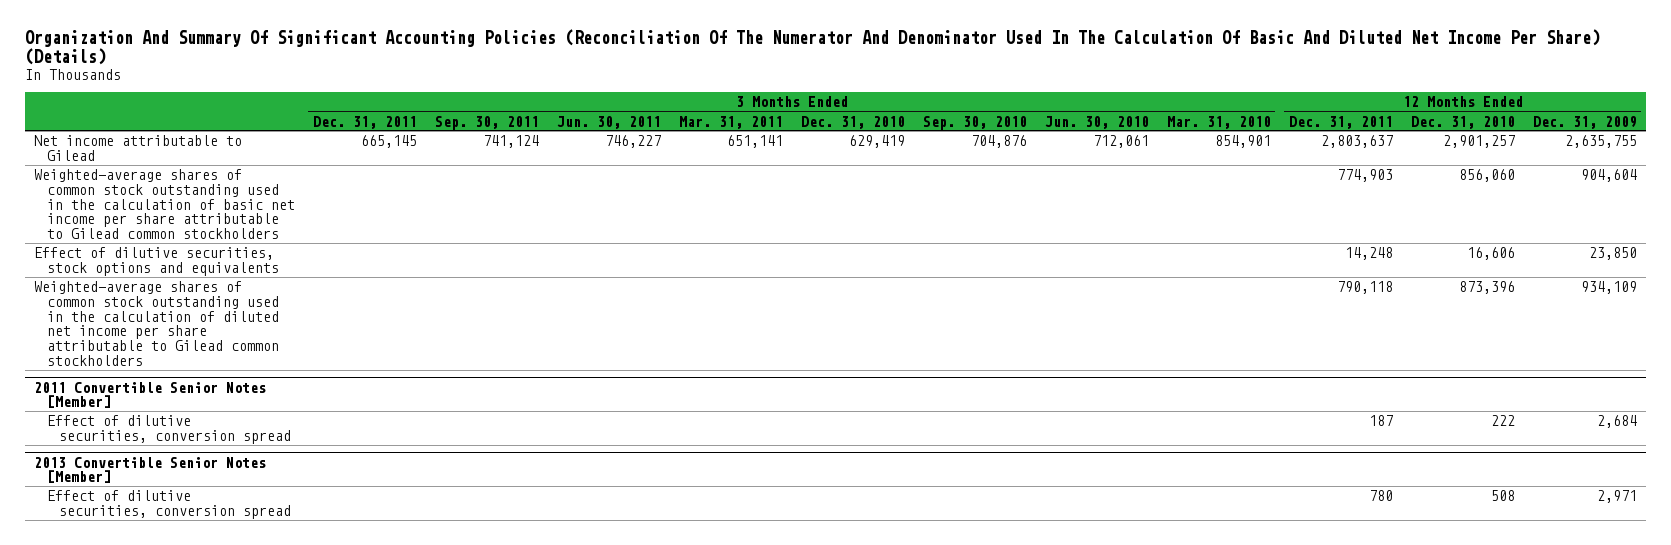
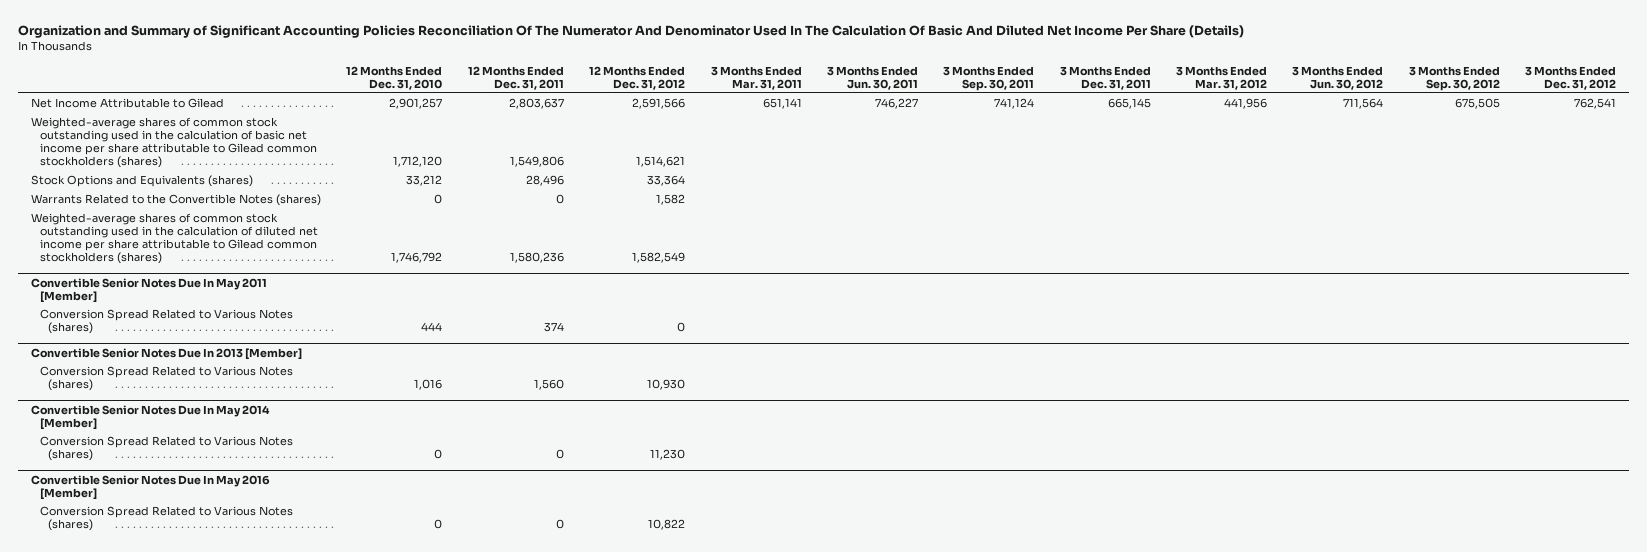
- Organization And Summary Of Significant Accounting Policies (Reconciliation Of The Numerator And Denominator Used In The Calculation Of Basic And Diluted Net Income Per Share) (Details)
+ Organization and Summary of Significant Accounting Policies Reconciliation Of The Numerator And Denominator Used In The Calculation Of Basic And Diluted Net Income Per Share (Details)
- | 3 Months Ended Dec. 31, 2011 | 3 Months Ended Sep. 30, 2011 | 3 Months Ended Jun. 30, 2011 | 3 Months Ended Mar. 31, 2011 | 3 Months Ended Dec. 31, 2010 | 3 Months Ended Sep. 30, 2010 | 3 Months Ended Jun. 30, 2010 | 3 Months Ended Mar. 31, 2010 | 12 Months Ended Dec. 31, 2011 | 12 Months Ended Dec. 31, 2010 | 12 Months Ended Dec. 31, 2009
+ | 12 Months Ended Dec. 31, 2010 | 12 Months Ended Dec. 31, 2011 | 12 Months Ended Dec. 31, 2012 | 3 Months Ended Mar. 31, 2011 | 3 Months Ended Jun. 30, 2011 | 3 Months Ended Sep. 30, 2011 | 3 Months Ended Dec. 31, 2011 | 3 Months Ended Mar. 31, 2012 | 3 Months Ended Jun. 30, 2012 | 3 Months Ended Sep. 30, 2012 | 3 Months Ended Dec. 31, 2012
- Net income attributable to Gilead | 665,145 | 741,124 | 746,227 | 651,141 | 629,419 | 704,876 | 712,061 | 854,901 | 2,803,637 | 2,901,257 | 2,635,755
- Weighted-average shares of common stock outstanding used in the calculation of basic net income per share attributable to Gilead common stockholders | | | | | | | | | 774,903 | 856,060 | 904,604
- Effect of dilutive securities, stock options and equivalents | | | | | | | | | 14,248 | 16,606 | 23,850
- Weighted-average shares of common stock outstanding used in the calculation of diluted net income per share attributable to Gilead common stockholders | | | | | | | | | 790,118 | 873,396 | 934,109
- 2011 Convertible Senior Notes [Member]
- Effect of dilutive securities, conversion spread | | | | | | | | | 187 | 222 | 2,684
- 2013 Convertible Senior Notes [Member]
- Effect of dilutive securities, conversion spread | | | | | | | | | 780 | 508 | 2,971
+ Net Income Attributable to Gilead | 2,901,257 | 2,803,637 | 2,591,566 | 651,141 | 746,227 | 741,124 | 665,145 | 441,956 | 711,564 | 675,505 | 762,541
+ Weighted-average shares of common stock outstanding used in the calculation of basic net income per share attributable to Gilead common stockholders (shares) | 1,712,120 | 1,549,806 | 1,514,621 | | | | | | | |
+ Stock Options and Equivalents (shares) | 33,212 | 28,496 | 33,364 | | | | | | | |
+ Warrants Related to the Convertible Notes (shares) | 0 | 0 | 1,582 | | | | | | | |
+ Weighted-average shares of common stock outstanding used in the calculation of diluted net income per share attributable to Gilead common stockholders (shares) | 1,746,792 | 1,580,236 | 1,582,549 | | | | | | | |
+ Convertible Senior Notes Due In May 2011 [Member]
+ Conversion Spread Related to Various Notes (shares) | 444 | 374 | 0 | | | | | | | |
+ Convertible Senior Notes Due In 2013 [Member]
+ Conversion Spread Related to Various Notes (shares) | 1,016 | 1,560 | 10,930 | | | | | | | |
+ Convertible Senior Notes Due In May 2014 [Member]
+ Conversion Spread Related to Various Notes (shares) | 0 | 0 | 11,230 | | | | | | | |
+ Convertible Senior Notes Due In May 2016 [Member]
+ Conversion Spread Related to Various Notes (shares) | 0 | 0 | 10,822 | | | | | | | |

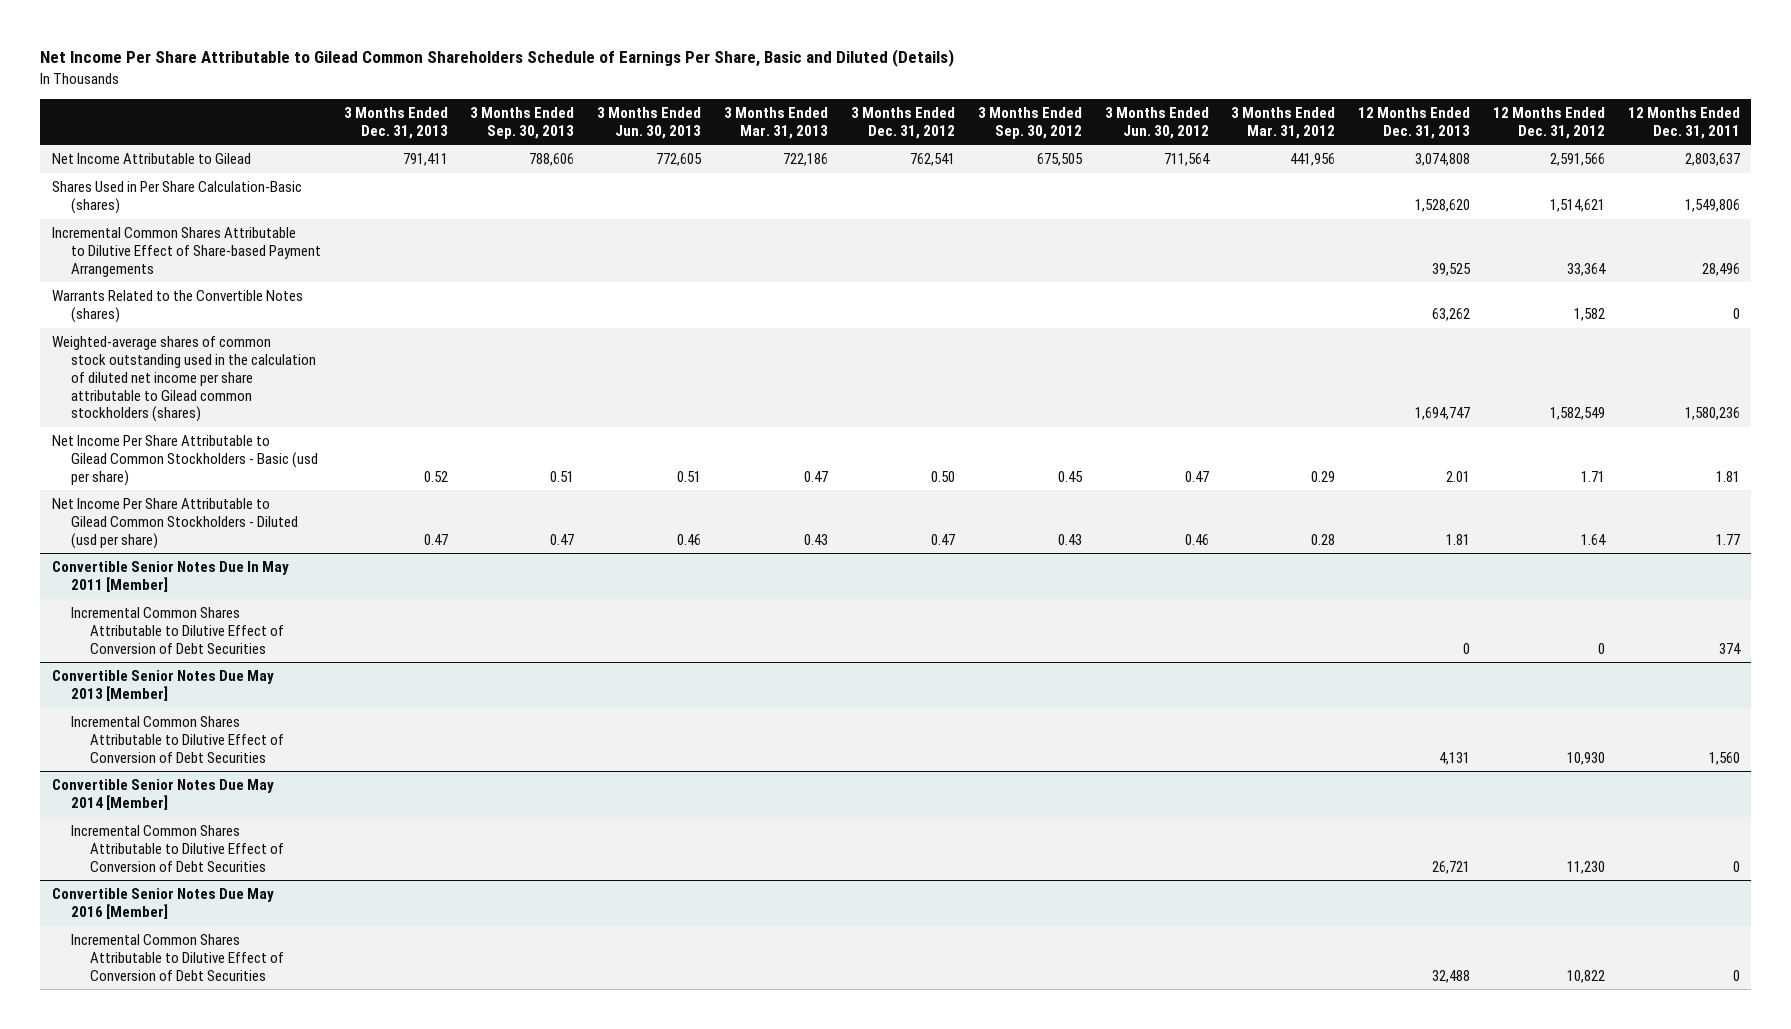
- Organization and Summary of Significant Accounting Policies Reconciliation Of The Numerator And Denominator Used In The Calculation Of Basic And Diluted Net Income Per Share (Details)
+ Net Income Per Share Attributable to Gilead Common Shareholders Schedule of Earnings Per Share, Basic and Diluted (Details)
- | 12 Months Ended Dec. 31, 2010 | 12 Months Ended Dec. 31, 2011 | 12 Months Ended Dec. 31, 2012 | 3 Months Ended Mar. 31, 2011 | 3 Months Ended Jun. 30, 2011 | 3 Months Ended Sep. 30, 2011 | 3 Months Ended Dec. 31, 2011 | 3 Months Ended Mar. 31, 2012 | 3 Months Ended Jun. 30, 2012 | 3 Months Ended Sep. 30, 2012 | 3 Months Ended Dec. 31, 2012
+ | 3 Months Ended Dec. 31, 2013 | 3 Months Ended Sep. 30, 2013 | 3 Months Ended Jun. 30, 2013 | 3 Months Ended Mar. 31, 2013 | 3 Months Ended Dec. 31, 2012 | 3 Months Ended Sep. 30, 2012 | 3 Months Ended Jun. 30, 2012 | 3 Months Ended Mar. 31, 2012 | 12 Months Ended Dec. 31, 2013 | 12 Months Ended Dec. 31, 2012 | 12 Months Ended Dec. 31, 2011
- Weighted-average shares of common stock outstanding used in the calculation of basic net income per share attributable to Gilead common stockholders (shares) | 1,712,120 | 1,549,806 | 1,514,621 | | | | | | | |
- Stock Options and Equivalents (shares) | 33,212 | 28,496 | 33,364 | | | | | | | |
+ Shares Used in Per Share Calculation-Basic (shares) | | | | | | | | | 1,528,620 | 1,514,621 | 1,549,806
+ Incremental Common Shares Attributable to Dilutive Effect of Share-based Payment Arrangements | | | | | | | | | 39,525 | 33,364 | 28,496
+ Net Income Per Share Attributable to Gilead Common Stockholders - Basic (usd per share) | 0.52 | 0.51 | 0.51 | 0.47 | 0.50 | 0.45 | 0.47 | 0.29 | 2.01 | 1.71 | 1.81
+ Net Income Per Share Attributable to Gilead Common Stockholders - Diluted (usd per share) | 0.47 | 0.47 | 0.46 | 0.43 | 0.47 | 0.43 | 0.46 | 0.28 | 1.81 | 1.64 | 1.77
@ Convertible Senior Notes Due In May 2011 [Member]
- Conversion Spread Related to Various Notes (shares) | 444 | 374 | 0 | | | | | | | |
- Convertible Senior Notes Due In 2013 [Member]
- Conversion Spread Related to Various Notes (shares) | 1,016 | 1,560 | 10,930 | | | | | | | |
- Convertible Senior Notes Due In May 2014 [Member]
- Conversion Spread Related to Various Notes (shares) | 0 | 0 | 11,230 | | | | | | | |
- Convertible Senior Notes Due In May 2016 [Member]
- Conversion Spread Related to Various Notes (shares) | 0 | 0 | 10,822 | | | | | | | |
@ Convertible Senior Notes Due In May 2011 [Member]
+ Incremental Common Shares Attributable to Dilutive Effect of Conversion of Debt Securities | | | | | | | | | 0 | 0 | 374
+ Convertible Senior Notes Due May 2013 [Member]
+ Incremental Common Shares Attributable to Dilutive Effect of Conversion of Debt Securities | | | | | | | | | 4,131 | 10,930 | 1,560
+ Convertible Senior Notes Due May 2014 [Member]
+ Incremental Common Shares Attributable to Dilutive Effect of Conversion of Debt Securities | | | | | | | | | 26,721 | 11,230 | 0
+ Convertible Senior Notes Due May 2016 [Member]
+ Incremental Common Shares Attributable to Dilutive Effect of Conversion of Debt Securities | | | | | | | | | 32,488 | 10,822 | 0

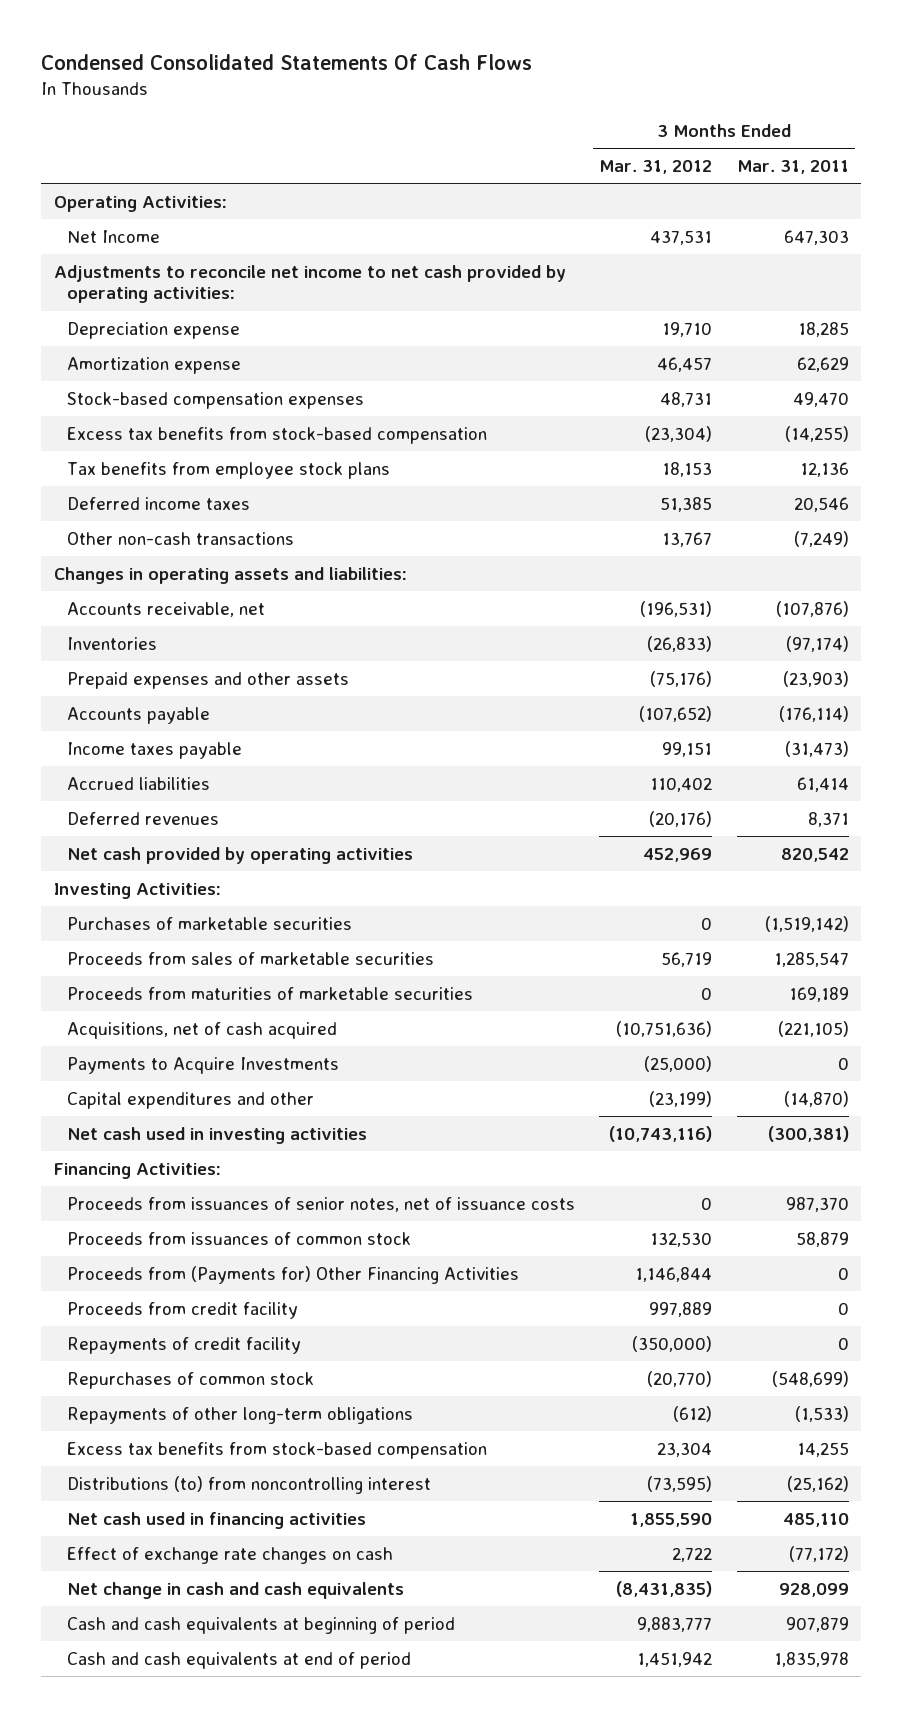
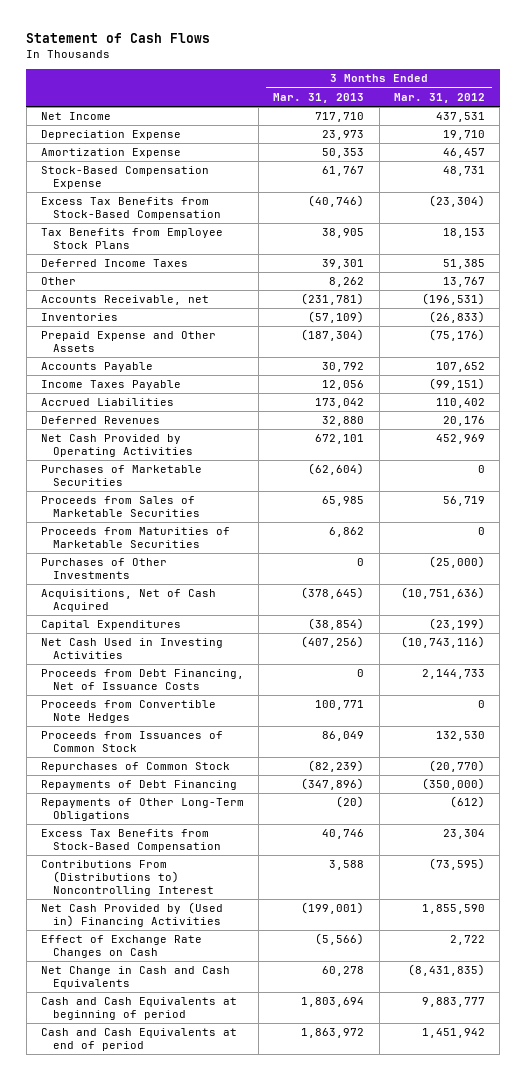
- Condensed Consolidated Statements Of Cash Flows
+ Statement of Cash Flows
- | 3 Months Ended Mar. 31, 2012 | 3 Months Ended Mar. 31, 2011
+ | 3 Months Ended Mar. 31, 2013 | 3 Months Ended Mar. 31, 2012
- Operating Activities:
- Adjustments to reconcile net income to net cash provided by operating activities:
- Depreciation expense | 19,710 | 18,285
- Amortization expense | 46,457 | 62,629
- Stock-based compensation expenses | 48,731 | 49,470
- Excess tax benefits from stock-based compensation | (23,304) | (14,255)
- Tax benefits from employee stock plans | 18,153 | 12,136
- Deferred income taxes | 51,385 | 20,546
- Other non-cash transactions | 13,767 | (7,249)
- Changes in operating assets and liabilities:
- Accounts receivable, net | (196,531) | (107,876)
+ Depreciation Expense | 23,973 | 19,710
+ Amortization Expense | 50,353 | 46,457
+ Stock-Based Compensation Expense | 61,767 | 48,731
+ Excess Tax Benefits from Stock-Based Compensation | (40,746) | (23,304)
+ Tax Benefits from Employee Stock Plans | 38,905 | 18,153
+ Deferred Income Taxes | 39,301 | 51,385
+ Other | 8,262 | 13,767
+ Accounts Receivable, net | (231,781) | (196,531)
- Prepaid expenses and other assets | (75,176) | (23,903)
- Accounts payable | (107,652) | (176,114)
- Income taxes payable | 99,151 | (31,473)
- Accrued liabilities | 110,402 | 61,414
- Deferred revenues | (20,176) | 8,371
- Net cash provided by operating activities | 452,969 | 820,542
- Investing Activities:
- Purchases of marketable securities | 0 | (1,519,142)
- Proceeds from sales of marketable securities | 56,719 | 1,285,547
- Proceeds from maturities of marketable securities | 0 | 169,189
- Acquisitions, net of cash acquired | (10,751,636) | (221,105)
- Payments to Acquire Investments | (25,000) | 0
- Capital expenditures and other | (23,199) | (14,870)
- Net cash used in investing activities | (10,743,116) | (300,381)
- Financing Activities:
- Proceeds from issuances of senior notes, net of issuance costs | 0 | 987,370
- Proceeds from issuances of common stock | 132,530 | 58,879
- Proceeds from (Payments for) Other Financing Activities | 1,146,844 | 0
- Proceeds from credit facility | 997,889 | 0
- Repayments of credit facility | (350,000) | 0
- Repurchases of common stock | (20,770) | (548,699)
- Repayments of other long-term obligations | (612) | (1,533)
- Excess tax benefits from stock-based compensation | 23,304 | 14,255
- Distributions (to) from noncontrolling interest | (73,595) | (25,162)
- Net cash used in financing activities | 1,855,590 | 485,110
- Effect of exchange rate changes on cash | 2,722 | (77,172)
- Net change in cash and cash equivalents | (8,431,835) | 928,099
- Cash and cash equivalents at beginning of period | 9,883,777 | 907,879
- Cash and cash equivalents at end of period | 1,451,942 | 1,835,978
+ Prepaid Expense and Other Assets | (187,304) | (75,176)
+ Accounts Payable | 30,792 | 107,652
+ Income Taxes Payable | 12,056 | (99,151)
+ Accrued Liabilities | 173,042 | 110,402
+ Deferred Revenues | 32,880 | 20,176
+ Net Cash Provided by Operating Activities | 672,101 | 452,969
+ Purchases of Marketable Securities | (62,604) | 0
+ Proceeds from Sales of Marketable Securities | 65,985 | 56,719
+ Proceeds from Maturities of Marketable Securities | 6,862 | 0
+ Purchases of Other Investments | 0 | (25,000)
+ Acquisitions, Net of Cash Acquired | (378,645) | (10,751,636)
+ Capital Expenditures | (38,854) | (23,199)
+ Net Cash Used in Investing Activities | (407,256) | (10,743,116)
+ Proceeds from Debt Financing, Net of Issuance Costs | 0 | 2,144,733
+ Proceeds from Convertible Note Hedges | 100,771 | 0
+ Proceeds from Issuances of Common Stock | 86,049 | 132,530
+ Repurchases of Common Stock | (82,239) | (20,770)
+ Repayments of Debt Financing | (347,896) | (350,000)
+ Repayments of Other Long-Term Obligations | (20) | (612)
+ Excess Tax Benefits from Stock-Based Compensation | 40,746 | 23,304
+ Contributions From (Distributions to) Noncontrolling Interest | 3,588 | (73,595)
+ Net Cash Provided by (Used in) Financing Activities | (199,001) | 1,855,590
+ Effect of Exchange Rate Changes on Cash | (5,566) | 2,722
+ Net Change in Cash and Cash Equivalents | 60,278 | (8,431,835)
+ Cash and Cash Equivalents at beginning of period | 1,803,694 | 9,883,777
+ Cash and Cash Equivalents at end of period | 1,863,972 | 1,451,942

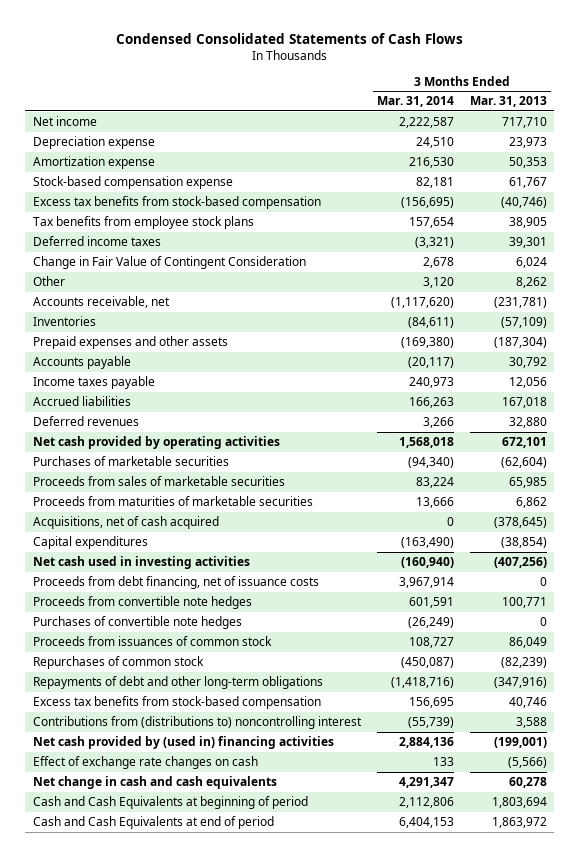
- Statement of Cash Flows
+ Condensed Consolidated Statements of Cash Flows
- | 3 Months Ended Mar. 31, 2013 | 3 Months Ended Mar. 31, 2012
+ | 3 Months Ended Mar. 31, 2014 | 3 Months Ended Mar. 31, 2013
- Net Income | 717,710 | 437,531
- Depreciation Expense | 23,973 | 19,710
- Amortization Expense | 50,353 | 46,457
- Stock-Based Compensation Expense | 61,767 | 48,731
- Excess Tax Benefits from Stock-Based Compensation | (40,746) | (23,304)
- Tax Benefits from Employee Stock Plans | 38,905 | 18,153
- Deferred Income Taxes | 39,301 | 51,385
+ Net income | 2,222,587 | 717,710
+ Depreciation expense | 24,510 | 23,973
+ Amortization expense | 216,530 | 50,353
+ Stock-based compensation expense | 82,181 | 61,767
+ Excess tax benefits from stock-based compensation | (156,695) | (40,746)
+ Tax benefits from employee stock plans | 157,654 | 38,905
+ Deferred income taxes | (3,321) | 39,301
+ Change in Fair Value of Contingent Consideration | 2,678 | 6,024
- Accounts Receivable, net | (231,781) | (196,531)
+ Accounts receivable, net | (1,117,620) | (231,781)
- Prepaid Expense and Other Assets | (187,304) | (75,176)
- Accounts Payable | 30,792 | 107,652
- Income Taxes Payable | 12,056 | (99,151)
- Accrued Liabilities | 173,042 | 110,402
- Deferred Revenues | 32,880 | 20,176
- Net Cash Provided by Operating Activities | 672,101 | 452,969
- Purchases of Marketable Securities | (62,604) | 0
- Proceeds from Sales of Marketable Securities | 65,985 | 56,719
- Proceeds from Maturities of Marketable Securities | 6,862 | 0
- Purchases of Other Investments | 0 | (25,000)
- Acquisitions, Net of Cash Acquired | (378,645) | (10,751,636)
- Capital Expenditures | (38,854) | (23,199)
- Net Cash Used in Investing Activities | (407,256) | (10,743,116)
- Proceeds from Debt Financing, Net of Issuance Costs | 0 | 2,144,733
- Proceeds from Convertible Note Hedges | 100,771 | 0
- Proceeds from Issuances of Common Stock | 86,049 | 132,530
- Repurchases of Common Stock | (82,239) | (20,770)
- Repayments of Debt Financing | (347,896) | (350,000)
- Repayments of Other Long-Term Obligations | (20) | (612)
- Excess Tax Benefits from Stock-Based Compensation | 40,746 | 23,304
- Contributions From (Distributions to) Noncontrolling Interest | 3,588 | (73,595)
- Net Cash Provided by (Used in) Financing Activities | (199,001) | 1,855,590
- Effect of Exchange Rate Changes on Cash | (5,566) | 2,722
- Net Change in Cash and Cash Equivalents | 60,278 | (8,431,835)
+ Prepaid expenses and other assets | (169,380) | (187,304)
+ Accounts payable | (20,117) | 30,792
+ Income taxes payable | 240,973 | 12,056
+ Accrued liabilities | 166,263 | 167,018
+ Deferred revenues | 3,266 | 32,880
+ Net cash provided by operating activities | 1,568,018 | 672,101
+ Purchases of marketable securities | (94,340) | (62,604)
+ Proceeds from sales of marketable securities | 83,224 | 65,985
+ Proceeds from maturities of marketable securities | 13,666 | 6,862
+ Acquisitions, net of cash acquired | 0 | (378,645)
+ Capital expenditures | (163,490) | (38,854)
+ Net cash used in investing activities | (160,940) | (407,256)
+ Proceeds from debt financing, net of issuance costs | 3,967,914 | 0
+ Proceeds from convertible note hedges | 601,591 | 100,771
+ Purchases of convertible note hedges | (26,249) | 0
+ Proceeds from issuances of common stock | 108,727 | 86,049
+ Repurchases of common stock | (450,087) | (82,239)
+ Repayments of debt and other long-term obligations | (1,418,716) | (347,916)
+ Excess tax benefits from stock-based compensation | 156,695 | 40,746
+ Contributions from (distributions to) noncontrolling interest | (55,739) | 3,588
+ Net cash provided by (used in) financing activities | 2,884,136 | (199,001)
+ Effect of exchange rate changes on cash | 133 | (5,566)
+ Net change in cash and cash equivalents | 4,291,347 | 60,278

